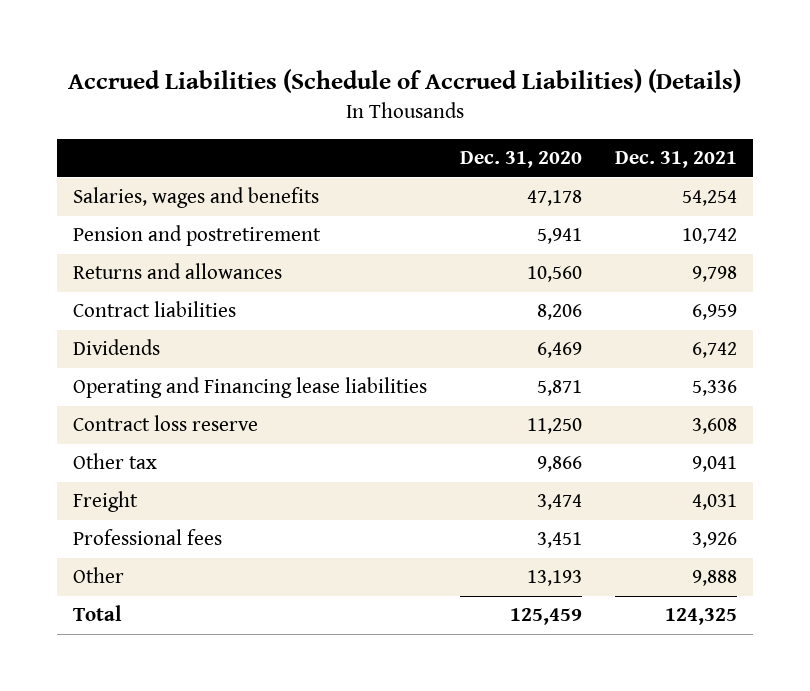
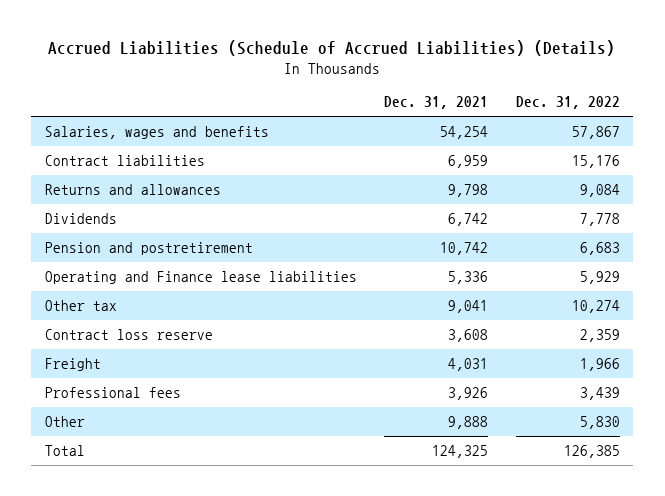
- | Dec. 31, 2020 | Dec. 31, 2021
+ | Dec. 31, 2021 | Dec. 31, 2022
moved down: Returns and allowances | 9,798 | 9,084
- Operating and Financing lease liabilities | 5,871 | 5,336
moved down: Pension and postretirement | 10,742 | 6,683
+ Operating and Finance lease liabilities | 5,336 | 5,929
moved down: Contract loss reserve | 3,608 | 2,359

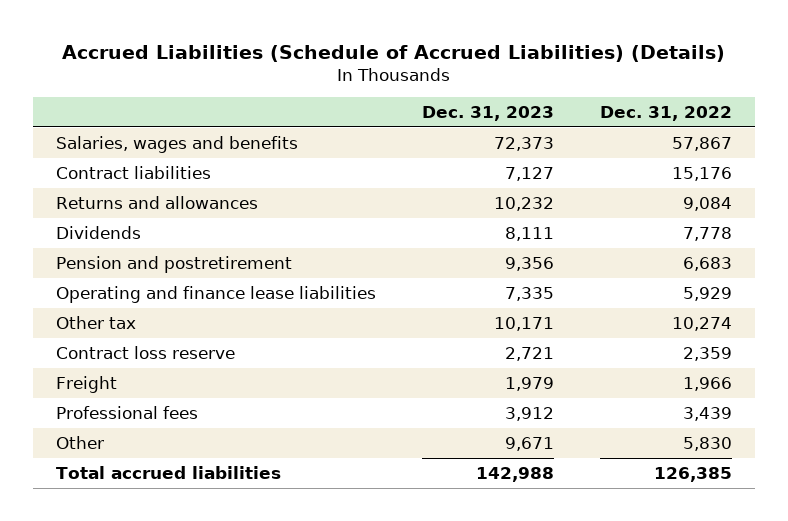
- | Dec. 31, 2021 | Dec. 31, 2022
+ | Dec. 31, 2023 | Dec. 31, 2022
- Operating and Finance lease liabilities | 5,336 | 5,929
+ Operating and finance lease liabilities | 7,335 | 5,929
- Total | 124,325 | 126,385
+ Total accrued liabilities | 142,988 | 126,385

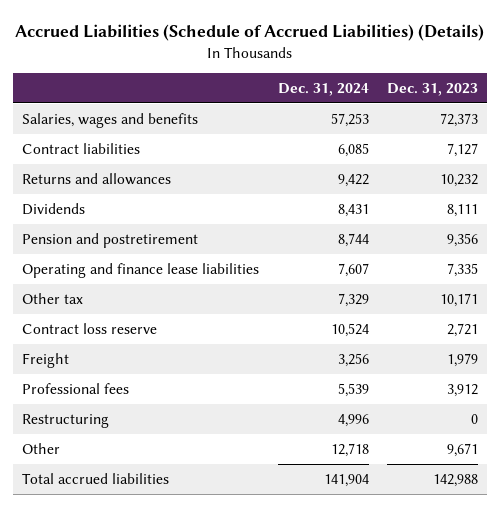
- | Dec. 31, 2023 | Dec. 31, 2022
+ | Dec. 31, 2024 | Dec. 31, 2023
+ Restructuring | 4,996 | 0

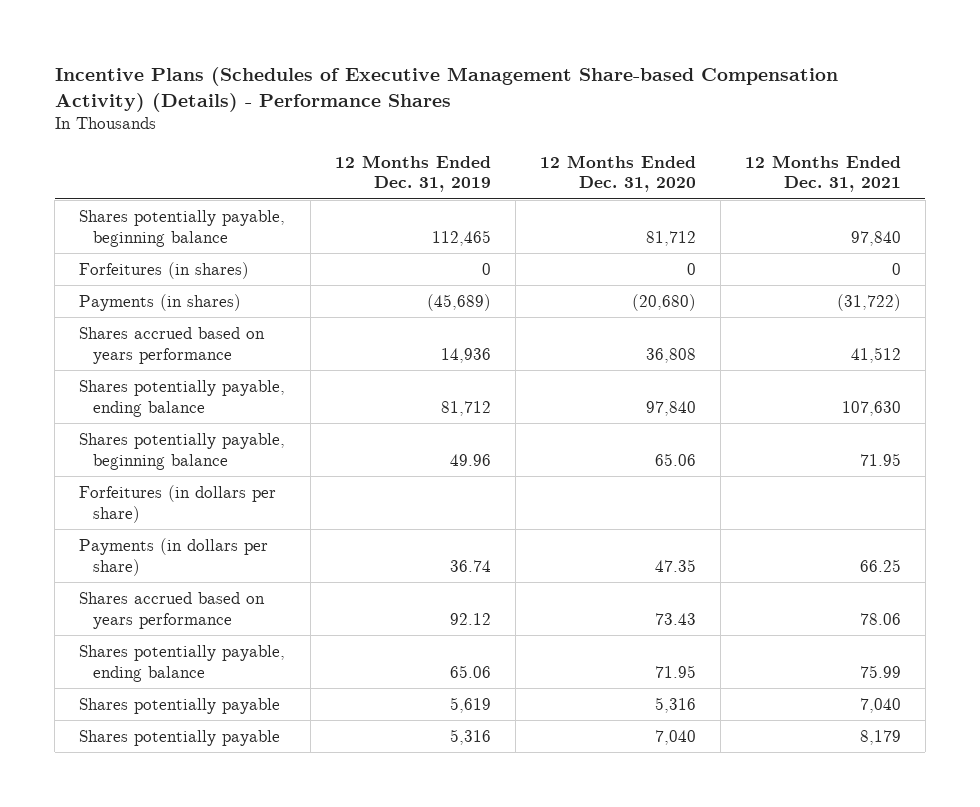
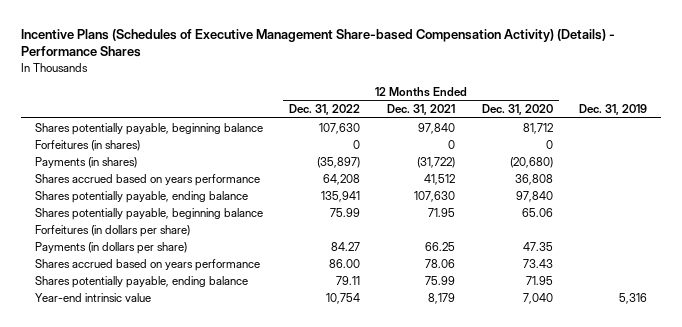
- | 12 Months Ended Dec. 31, 2019 | 12 Months Ended Dec. 31, 2020 | 12 Months Ended Dec. 31, 2021
+ | 12 Months Ended Dec. 31, 2022 | 12 Months Ended Dec. 31, 2021 | 12 Months Ended Dec. 31, 2020 | Dec. 31, 2019
- Shares potentially payable | 5,619 | 5,316 | 7,040
- Shares potentially payable | 5,316 | 7,040 | 8,179
+ Year-end intrinsic value | 10,754 | 8,179 | 7,040 | 5,316

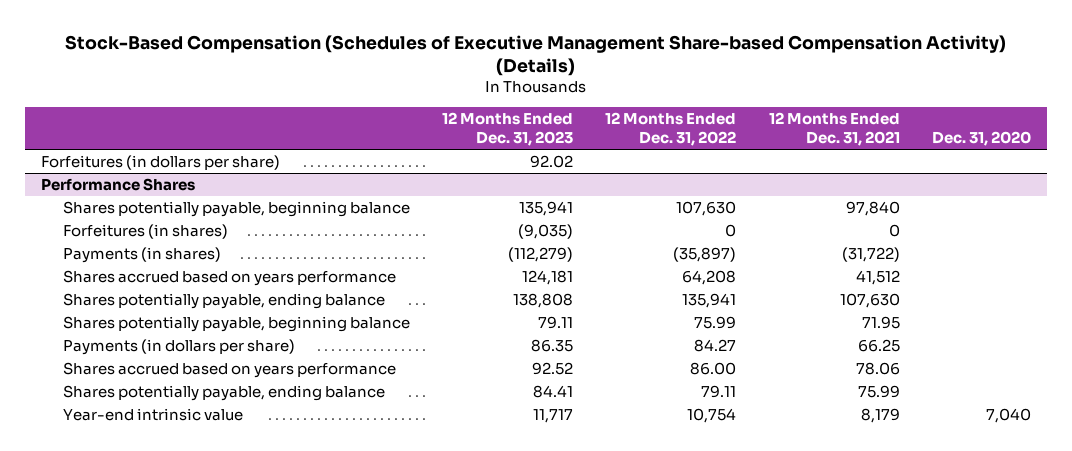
- Incentive Plans (Schedules of Executive Management Share-based Compensation Activity) (Details) - Performance Shares
+ Stock-Based Compensation (Schedules of Executive Management Share-based Compensation Activity) (Details)
- | 12 Months Ended Dec. 31, 2022 | 12 Months Ended Dec. 31, 2021 | 12 Months Ended Dec. 31, 2020 | Dec. 31, 2019
+ | 12 Months Ended Dec. 31, 2023 | 12 Months Ended Dec. 31, 2022 | 12 Months Ended Dec. 31, 2021 | Dec. 31, 2020
moved up: Forfeitures (in dollars per share) | 92.02 | | |
+ Performance Shares

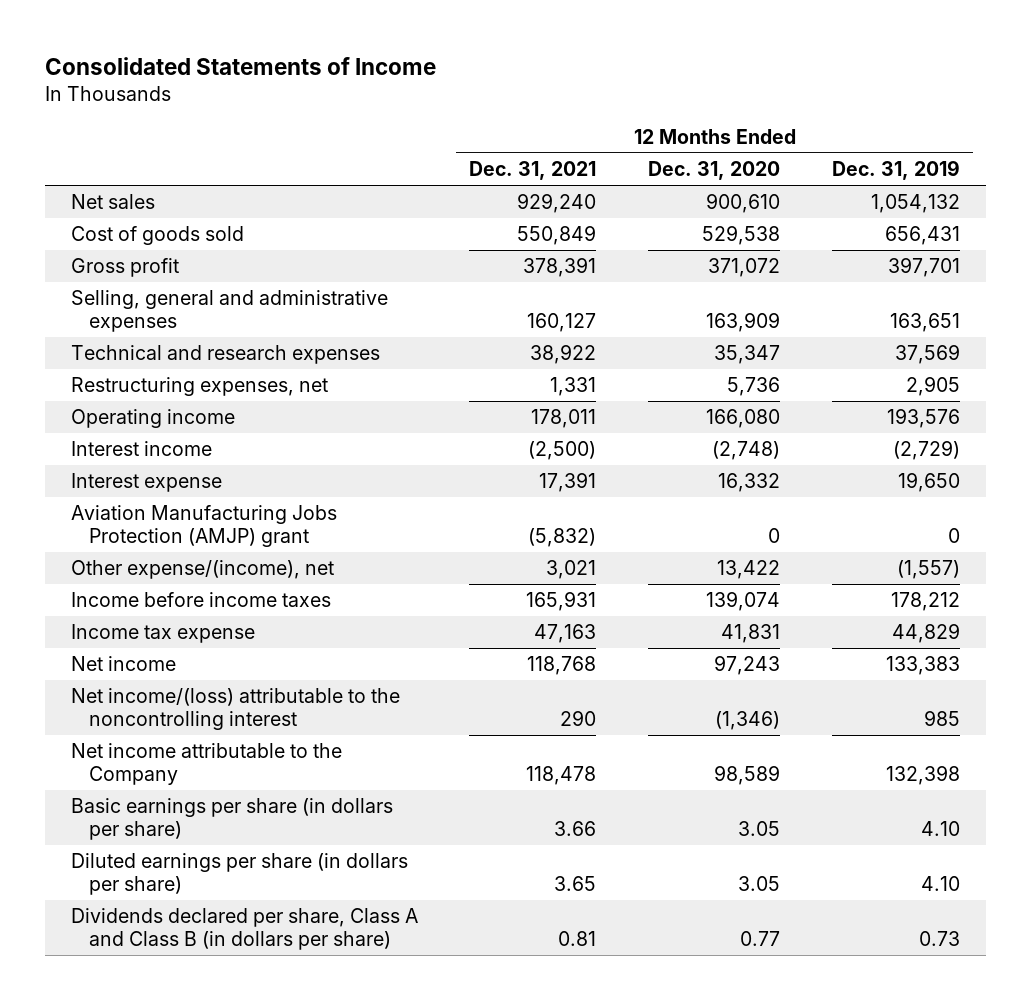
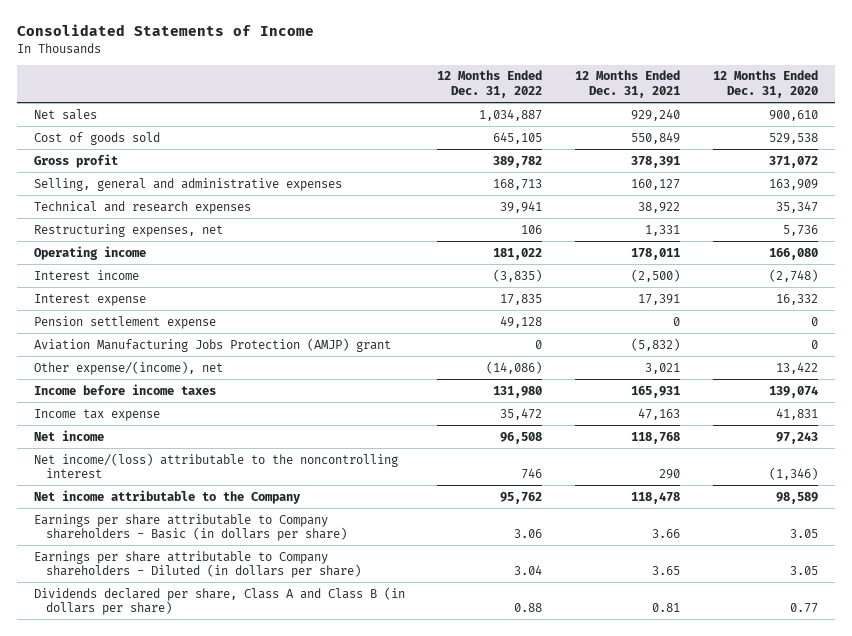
- | 12 Months Ended Dec. 31, 2021 | 12 Months Ended Dec. 31, 2020 | 12 Months Ended Dec. 31, 2019
+ | 12 Months Ended Dec. 31, 2022 | 12 Months Ended Dec. 31, 2021 | 12 Months Ended Dec. 31, 2020
+ Pension settlement expense | 49,128 | 0 | 0
- Basic earnings per share (in dollars per share) | 3.66 | 3.05 | 4.10
- Diluted earnings per share (in dollars per share) | 3.65 | 3.05 | 4.10
+ Earnings per share attributable to Company shareholders - Basic (in dollars per share) | 3.06 | 3.66 | 3.05
+ Earnings per share attributable to Company shareholders - Diluted (in dollars per share) | 3.04 | 3.65 | 3.05

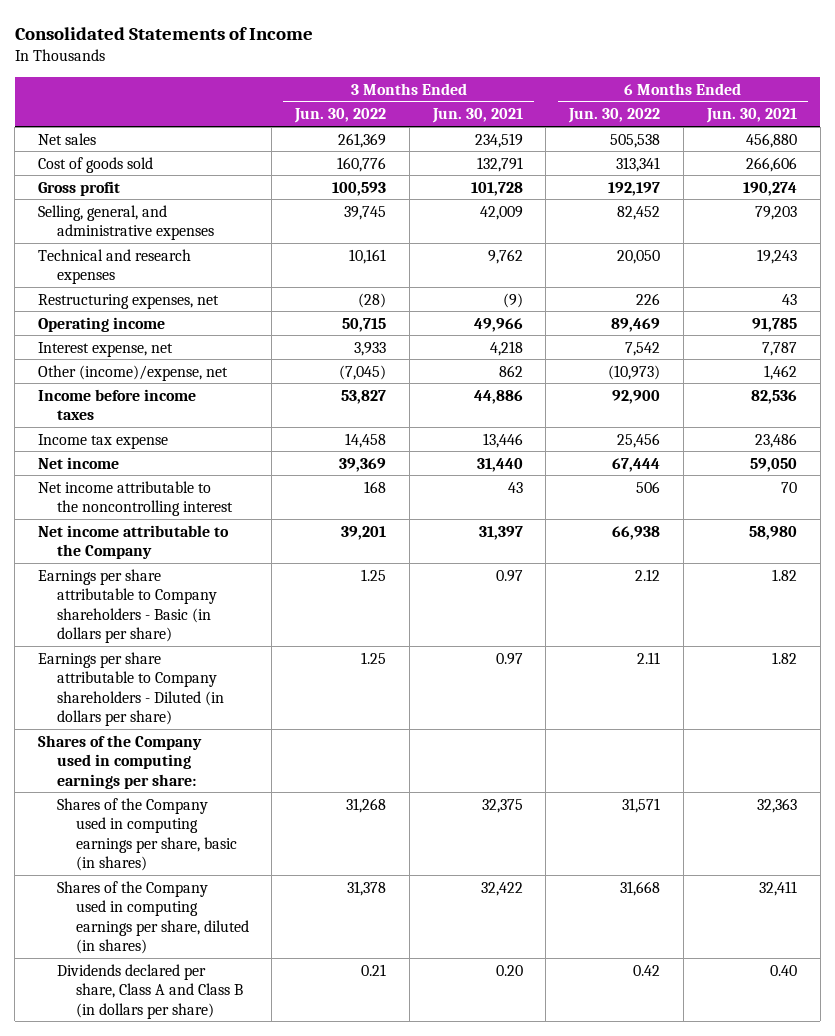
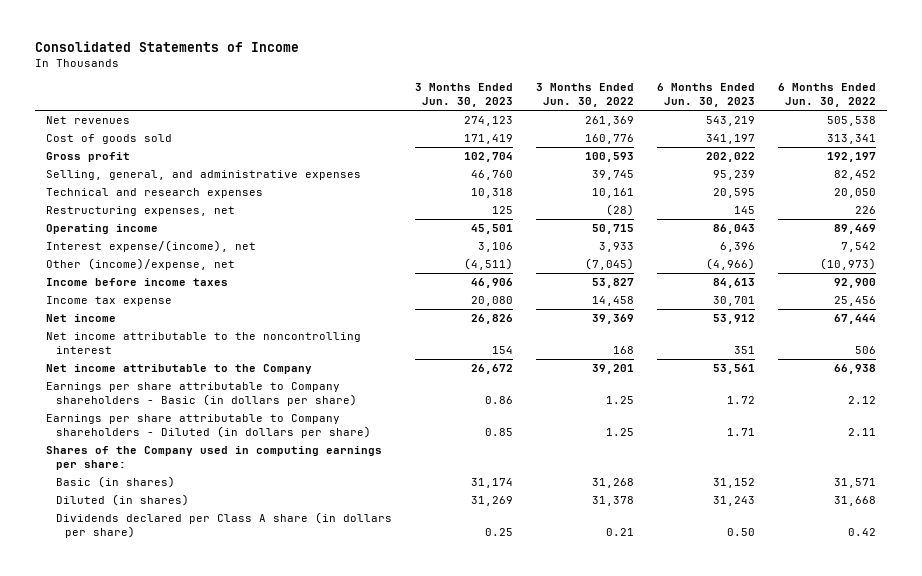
- | 3 Months Ended Jun. 30, 2022 | 3 Months Ended Jun. 30, 2021 | 6 Months Ended Jun. 30, 2022 | 6 Months Ended Jun. 30, 2021
+ | 3 Months Ended Jun. 30, 2023 | 3 Months Ended Jun. 30, 2022 | 6 Months Ended Jun. 30, 2023 | 6 Months Ended Jun. 30, 2022
- Net sales | 261,369 | 234,519 | 505,538 | 456,880
+ Net revenues | 274,123 | 261,369 | 543,219 | 505,538
- Interest expense, net | 3,933 | 4,218 | 7,542 | 7,787
+ Interest expense/(income), net | 3,106 | 3,933 | 6,396 | 7,542
- Shares of the Company used in computing earnings per share, basic (in shares) | 31,268 | 32,375 | 31,571 | 32,363
- Shares of the Company used in computing earnings per share, diluted (in shares) | 31,378 | 32,422 | 31,668 | 32,411
- Dividends declared per share, Class A and Class B (in dollars per share) | 0.21 | 0.20 | 0.42 | 0.40
+ Basic (in shares) | 31,174 | 31,268 | 31,152 | 31,571
+ Diluted (in shares) | 31,269 | 31,378 | 31,243 | 31,668
+ Dividends declared per Class A share (in dollars per share) | 0.25 | 0.21 | 0.50 | 0.42

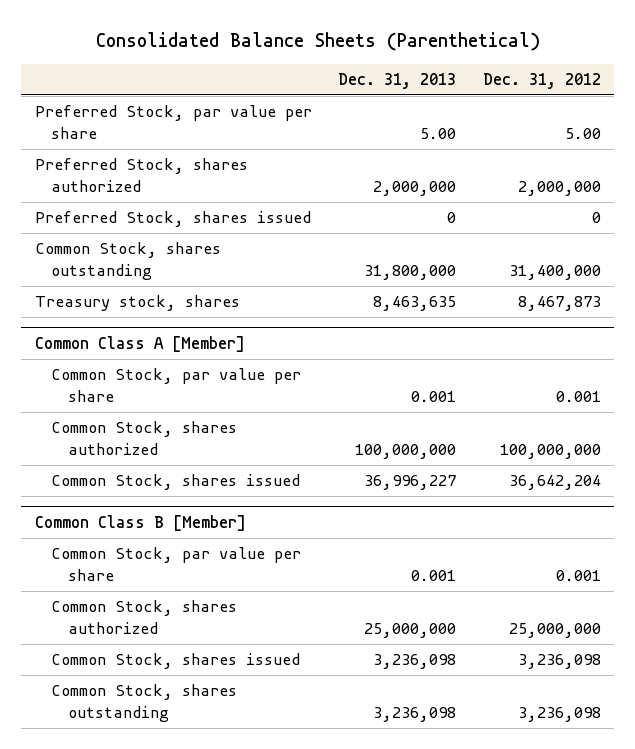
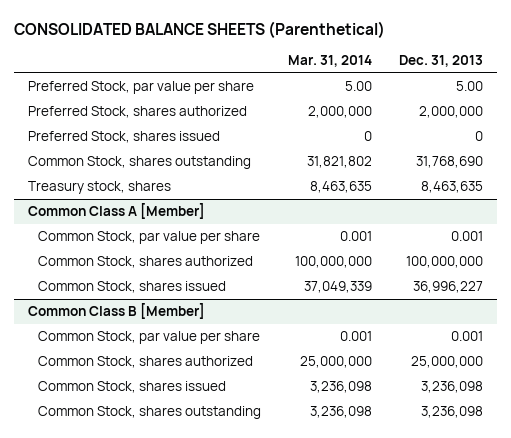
- Consolidated Balance Sheets (Parenthetical)
+ CONSOLIDATED BALANCE SHEETS (Parenthetical)
- | Dec. 31, 2013 | Dec. 31, 2012
+ | Mar. 31, 2014 | Dec. 31, 2013
- Common Stock, shares outstanding | 31,800,000 | 31,400,000
+ Common Stock, shares outstanding | 31,821,802 | 31,768,690

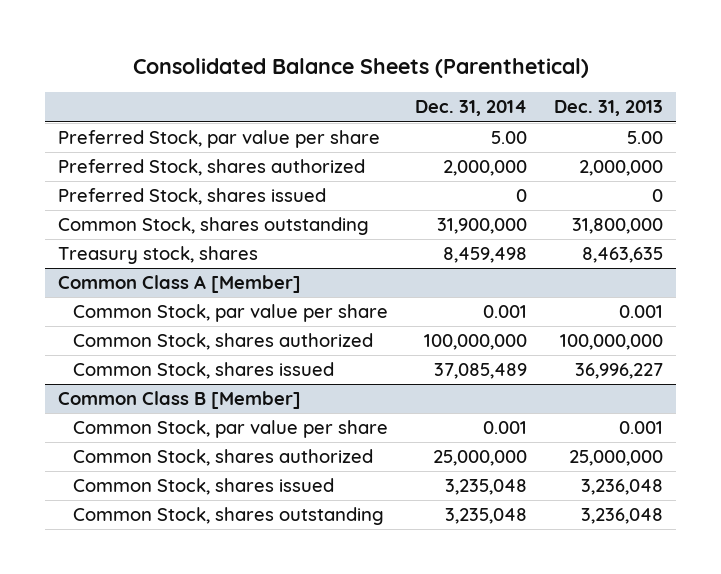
- CONSOLIDATED BALANCE SHEETS (Parenthetical)
+ Consolidated Balance Sheets (Parenthetical)
- | Mar. 31, 2014 | Dec. 31, 2013
+ | Dec. 31, 2014 | Dec. 31, 2013
- Common Stock, shares outstanding | 31,821,802 | 31,768,690
+ Common Stock, shares outstanding | 31,900,000 | 31,800,000
@ Common Class B [Member]
- Common Stock, shares issued | 3,236,098 | 3,236,098
- Common Stock, shares outstanding | 3,236,098 | 3,236,098
+ Common Stock, shares issued | 3,235,048 | 3,236,048
+ Common Stock, shares outstanding | 3,235,048 | 3,236,048

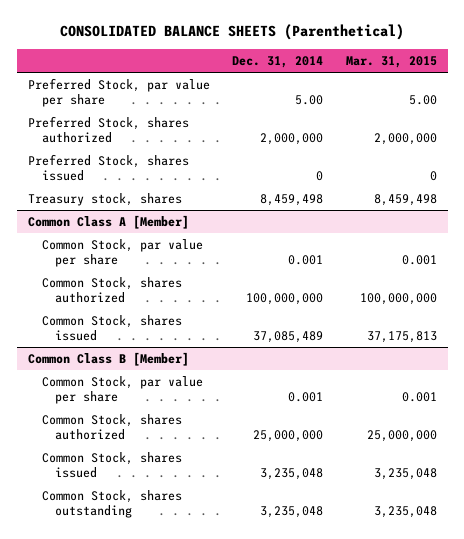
- Consolidated Balance Sheets (Parenthetical)
+ CONSOLIDATED BALANCE SHEETS (Parenthetical)
- | Dec. 31, 2014 | Dec. 31, 2013
+ | Dec. 31, 2014 | Mar. 31, 2015
- Common Stock, shares outstanding | 31,900,000 | 31,800,000

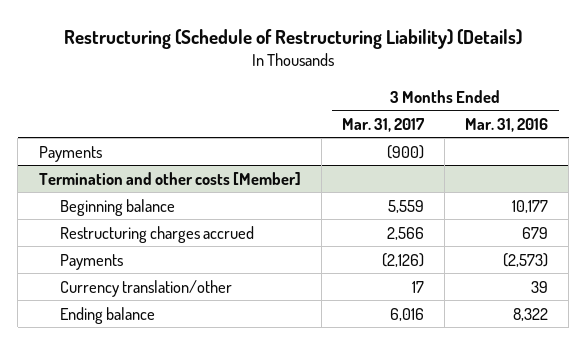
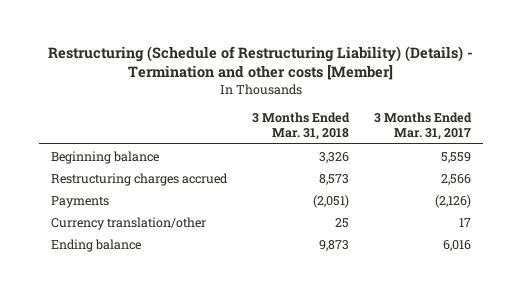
- Restructuring (Schedule of Restructuring Liability) (Details)
+ Restructuring (Schedule of Restructuring Liability) (Details) - Termination and other costs [Member]
- | 3 Months Ended Mar. 31, 2017 | 3 Months Ended Mar. 31, 2016
+ | 3 Months Ended Mar. 31, 2018 | 3 Months Ended Mar. 31, 2017
- Payments | (900) |
- Termination and other costs [Member]

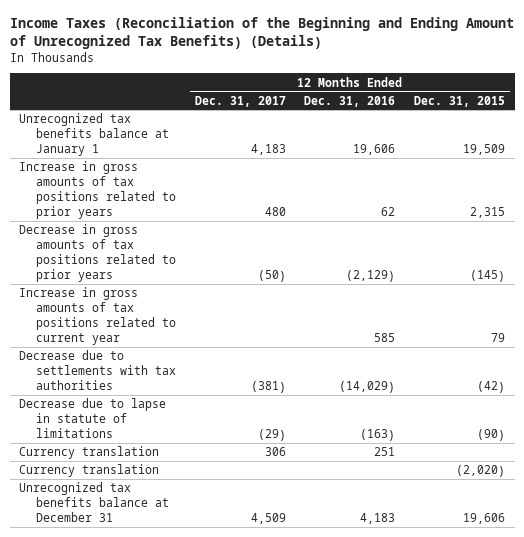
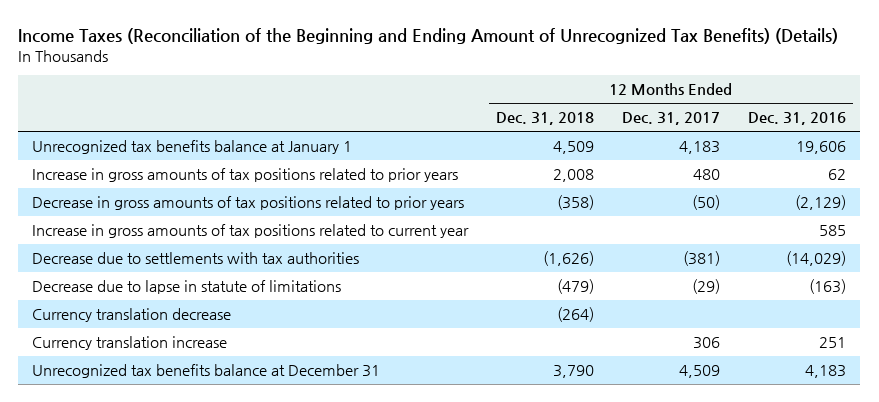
- | 12 Months Ended Dec. 31, 2017 | 12 Months Ended Dec. 31, 2016 | 12 Months Ended Dec. 31, 2015
+ | 12 Months Ended Dec. 31, 2018 | 12 Months Ended Dec. 31, 2017 | 12 Months Ended Dec. 31, 2016
- Currency translation | 306 | 251 |
- Currency translation | | | (2,020)
+ Currency translation decrease | (264) | |
+ Currency translation increase | | 306 | 251

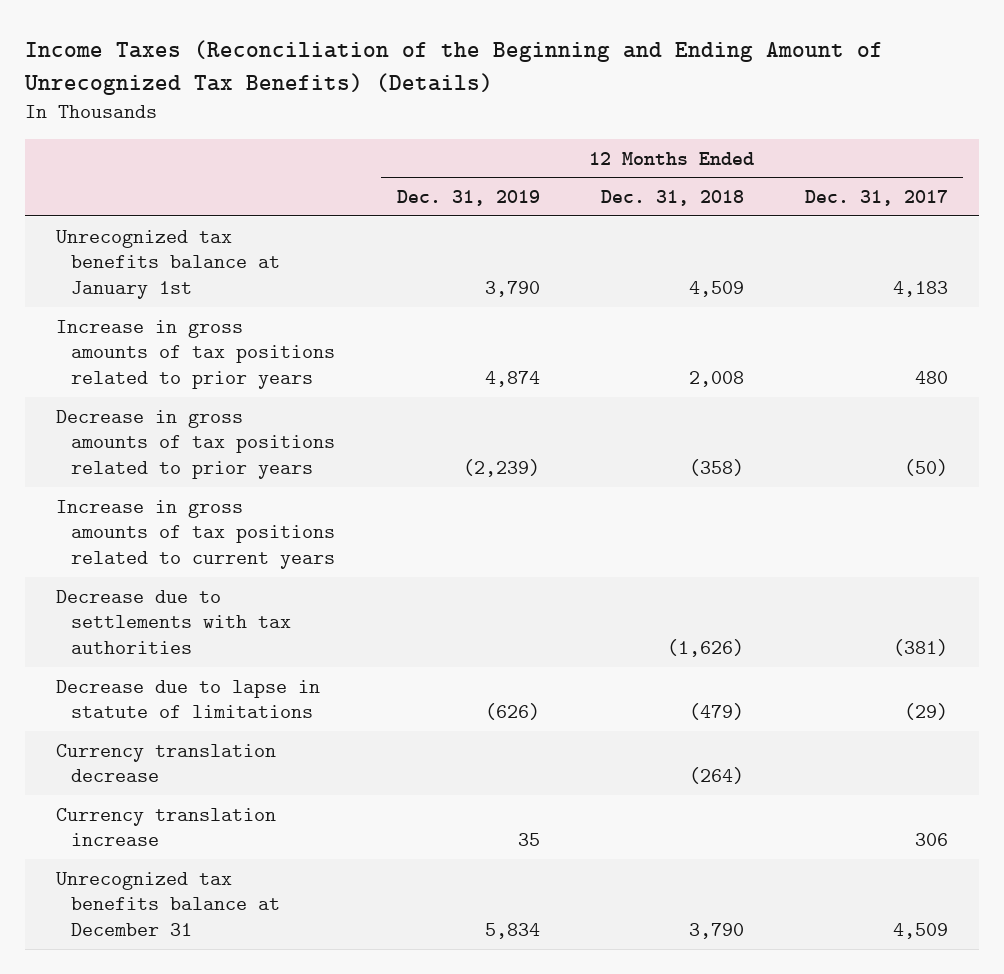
- | 12 Months Ended Dec. 31, 2018 | 12 Months Ended Dec. 31, 2017 | 12 Months Ended Dec. 31, 2016
+ | 12 Months Ended Dec. 31, 2019 | 12 Months Ended Dec. 31, 2018 | 12 Months Ended Dec. 31, 2017
- Unrecognized tax benefits balance at January 1 | 4,509 | 4,183 | 19,606
+ Unrecognized tax benefits balance at January 1st | 3,790 | 4,509 | 4,183
- Increase in gross amounts of tax positions related to current year | | | 585
+ Increase in gross amounts of tax positions related to current years

